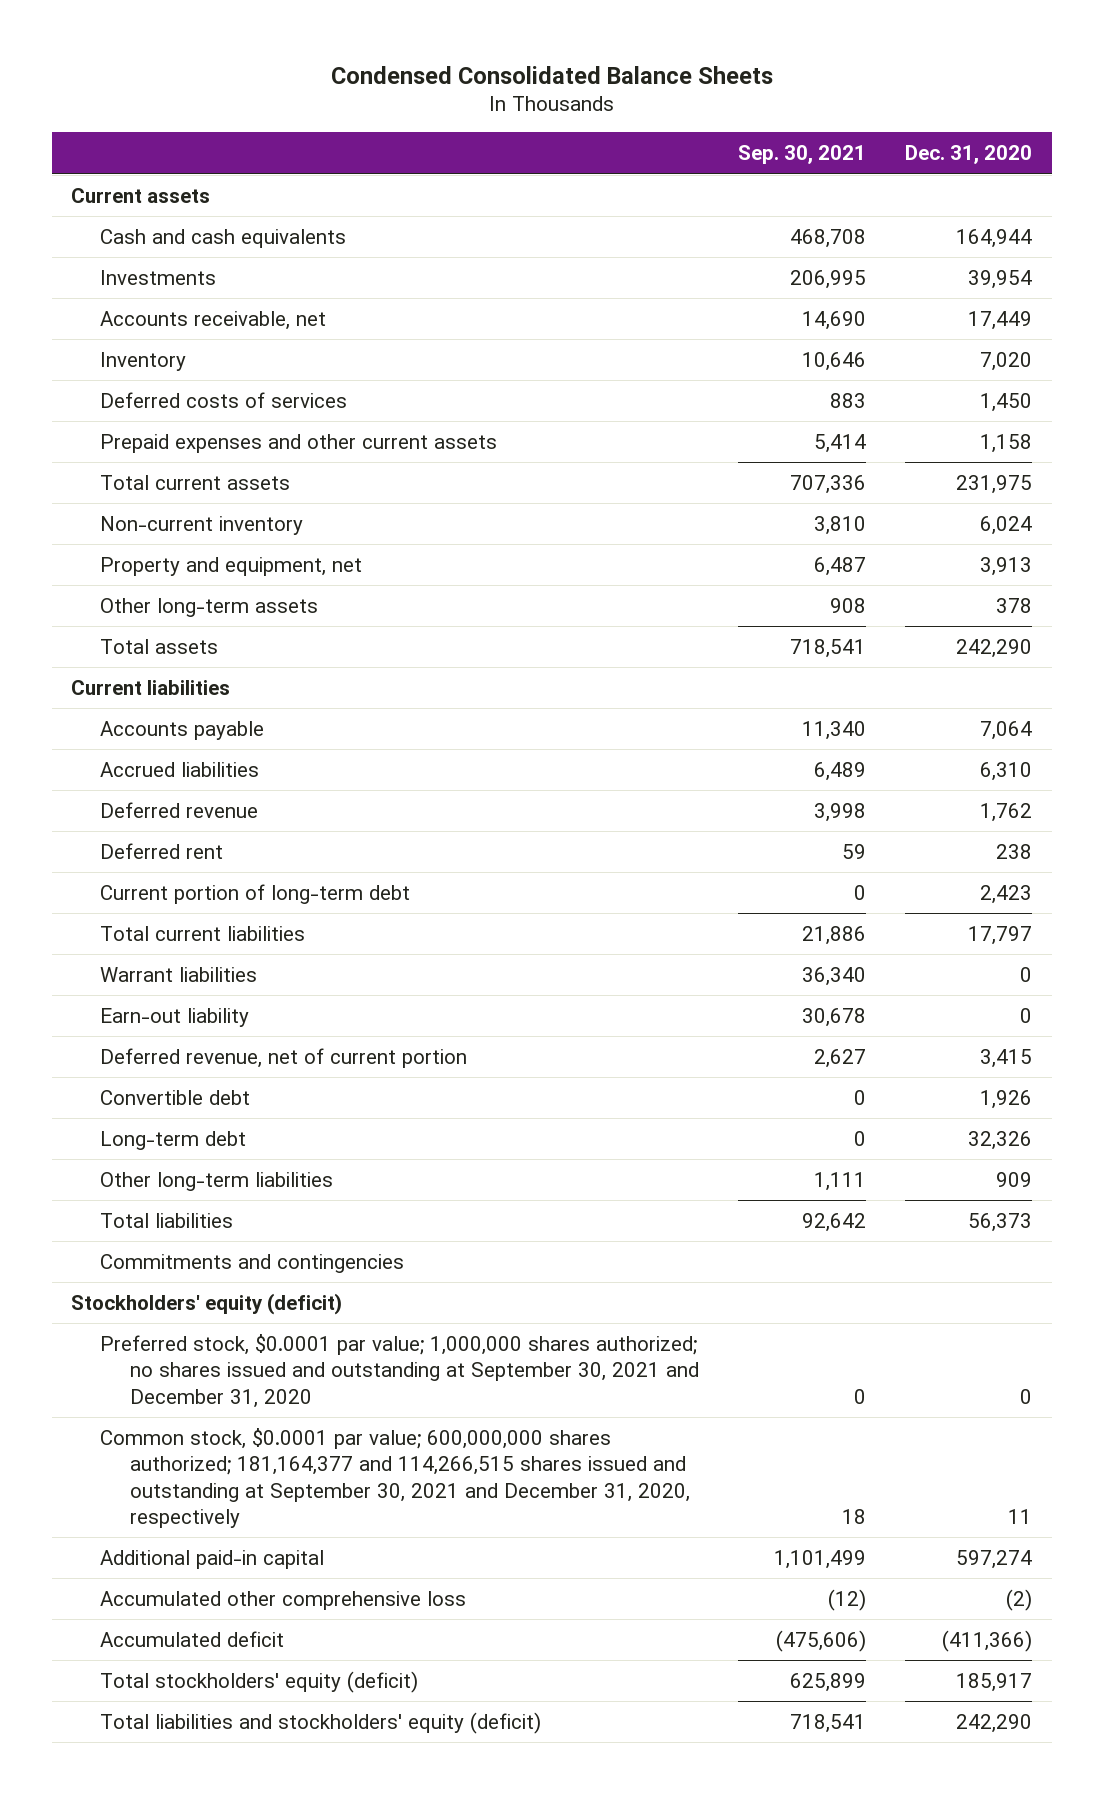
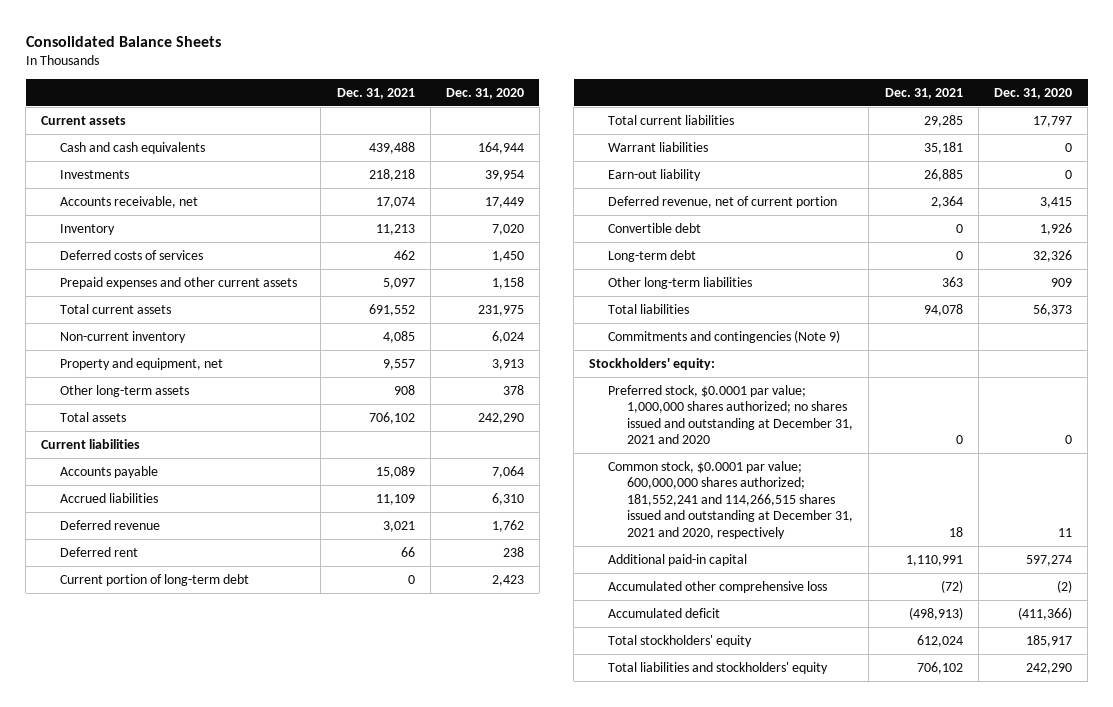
- Condensed Consolidated Balance Sheets
+ Consolidated Balance Sheets
- | Sep. 30, 2021 | Dec. 31, 2020
+ | Dec. 31, 2021 | Dec. 31, 2020
- Commitments and contingencies
- Stockholders' equity (deficit)
- Preferred stock, $0.0001 par value; 1,000,000 shares authorized; no shares issued and outstanding at September 30, 2021 and December 31, 2020 | 0 | 0
- Common stock, $0.0001 par value; 600,000,000 shares authorized; 181,164,377 and 114,266,515 shares issued and outstanding at September 30, 2021 and December 31, 2020, respectively | 18 | 11
+ Commitments and contingencies (Note 9)
+ Stockholders' equity:
+ Preferred stock, $0.0001 par value; 1,000,000 shares authorized; no shares issued and outstanding at December 31, 2021 and 2020 | 0 | 0
+ Common stock, $0.0001 par value; 600,000,000 shares authorized; 181,552,241 and 114,266,515 shares issued and outstanding at December 31, 2021 and 2020, respectively | 18 | 11
- Total stockholders' equity (deficit) | 625,899 | 185,917
- Total liabilities and stockholders' equity (deficit) | 718,541 | 242,290
+ Total stockholders' equity | 612,024 | 185,917
+ Total liabilities and stockholders' equity | 706,102 | 242,290

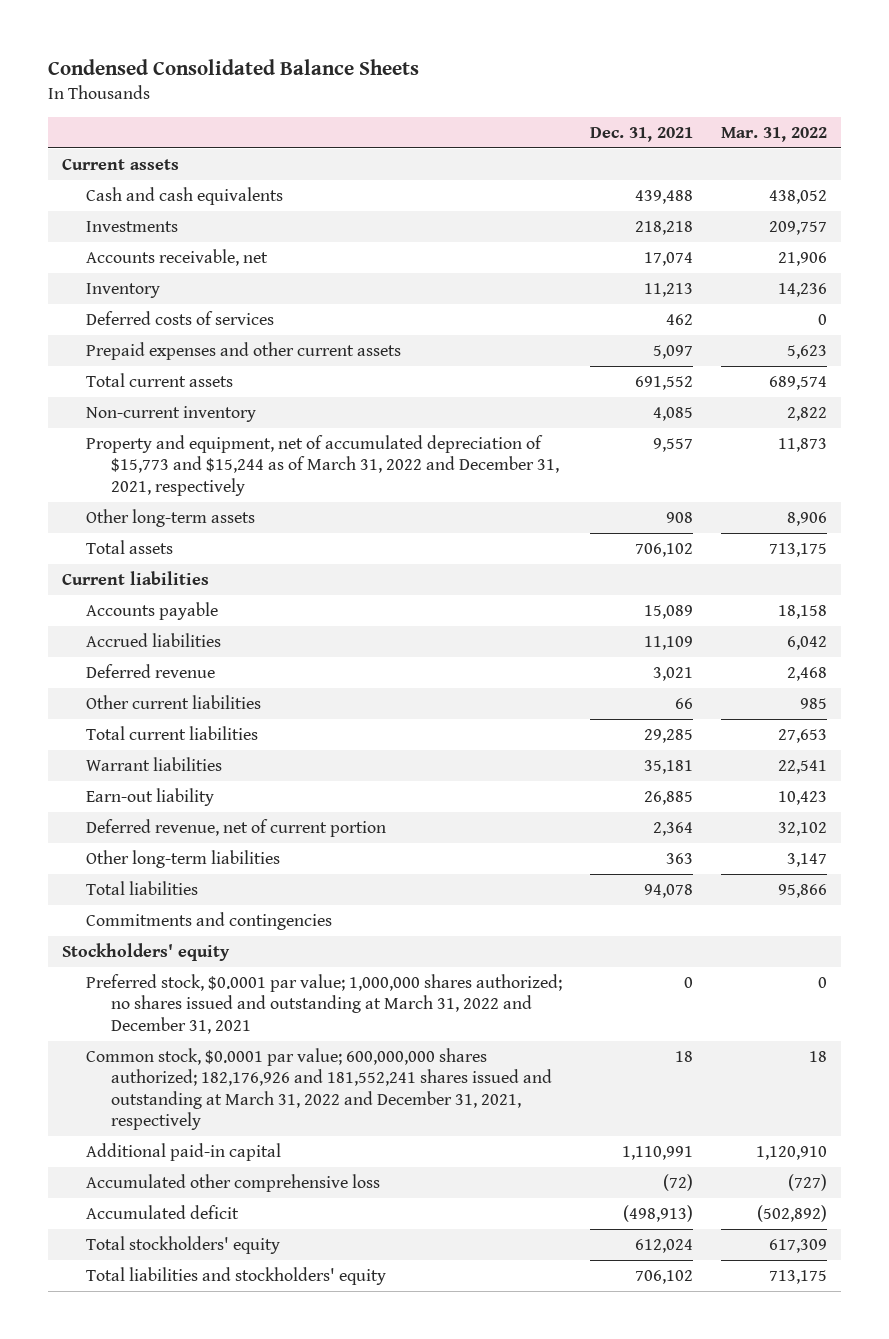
- Consolidated Balance Sheets
+ Condensed Consolidated Balance Sheets
- | Dec. 31, 2021 | Dec. 31, 2020
+ | Dec. 31, 2021 | Mar. 31, 2022
- Property and equipment, net | 9,557 | 3,913
+ Property and equipment, net of accumulated depreciation of $15,773 and $15,244 as of March 31, 2022 and December 31, 2021, respectively | 9,557 | 11,873
- Deferred rent | 66 | 238
- Current portion of long-term debt | 0 | 2,423
+ Other current liabilities | 66 | 985
- Convertible debt | 0 | 1,926
- Long-term debt | 0 | 32,326
- Commitments and contingencies (Note 9)
- Stockholders' equity:
- Preferred stock, $0.0001 par value; 1,000,000 shares authorized; no shares issued and outstanding at December 31, 2021 and 2020 | 0 | 0
- Common stock, $0.0001 par value; 600,000,000 shares authorized; 181,552,241 and 114,266,515 shares issued and outstanding at December 31, 2021 and 2020, respectively | 18 | 11
+ Commitments and contingencies
+ Stockholders' equity
+ Preferred stock, $0.0001 par value; 1,000,000 shares authorized; no shares issued and outstanding at March 31, 2022 and December 31, 2021 | 0 | 0
+ Common stock, $0.0001 par value; 600,000,000 shares authorized; 182,176,926 and 181,552,241 shares issued and outstanding at March 31, 2022 and December 31, 2021, respectively | 18 | 18

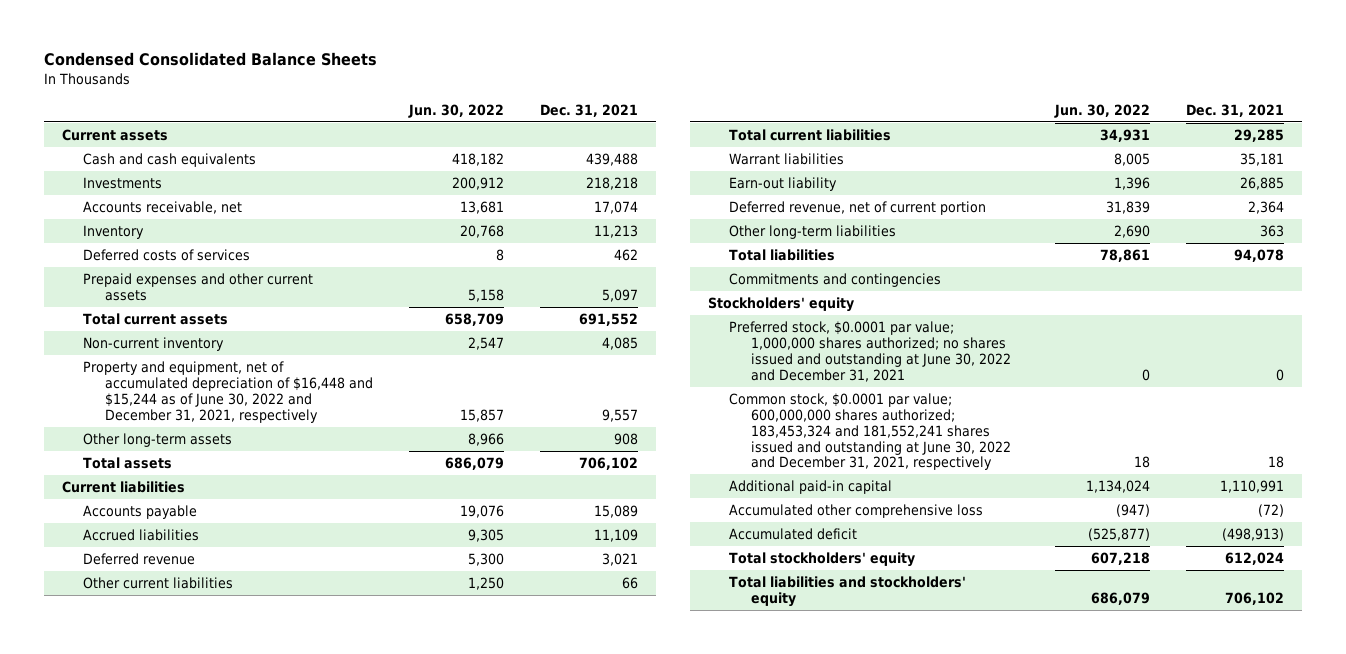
- | Dec. 31, 2021 | Mar. 31, 2022
+ | Jun. 30, 2022 | Dec. 31, 2021
- Property and equipment, net of accumulated depreciation of $15,773 and $15,244 as of March 31, 2022 and December 31, 2021, respectively | 9,557 | 11,873
+ Property and equipment, net of accumulated depreciation of $16,448 and $15,244 as of June 30, 2022 and December 31, 2021, respectively | 15,857 | 9,557
- Preferred stock, $0.0001 par value; 1,000,000 shares authorized; no shares issued and outstanding at March 31, 2022 and December 31, 2021 | 0 | 0
- Common stock, $0.0001 par value; 600,000,000 shares authorized; 182,176,926 and 181,552,241 shares issued and outstanding at March 31, 2022 and December 31, 2021, respectively | 18 | 18
+ Preferred stock, $0.0001 par value; 1,000,000 shares authorized; no shares issued and outstanding at June 30, 2022 and December 31, 2021 | 0 | 0
+ Common stock, $0.0001 par value; 600,000,000 shares authorized; 183,453,324 and 181,552,241 shares issued and outstanding at June 30, 2022 and December 31, 2021, respectively | 18 | 18

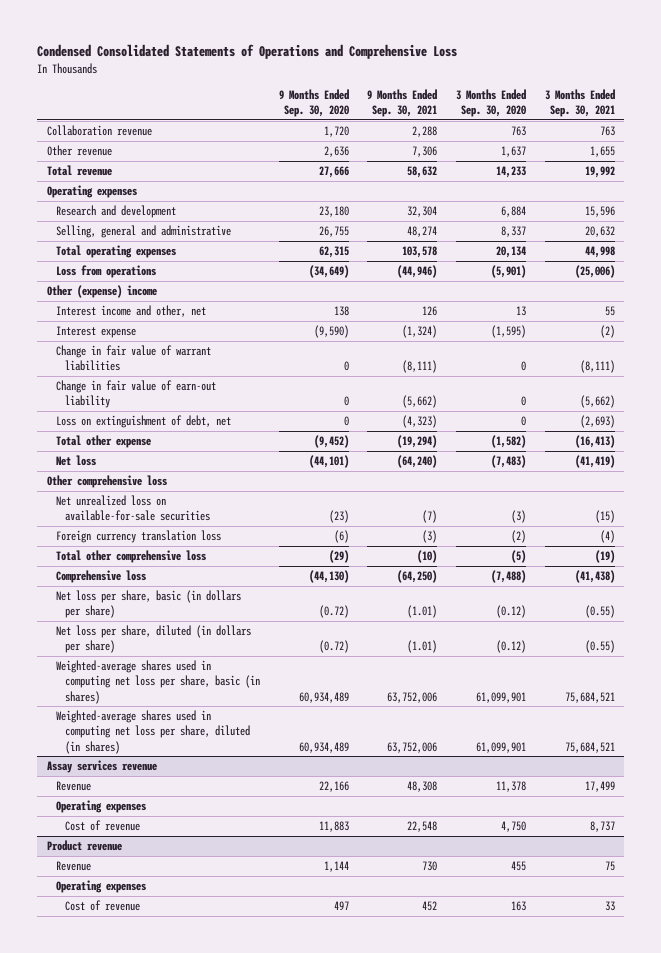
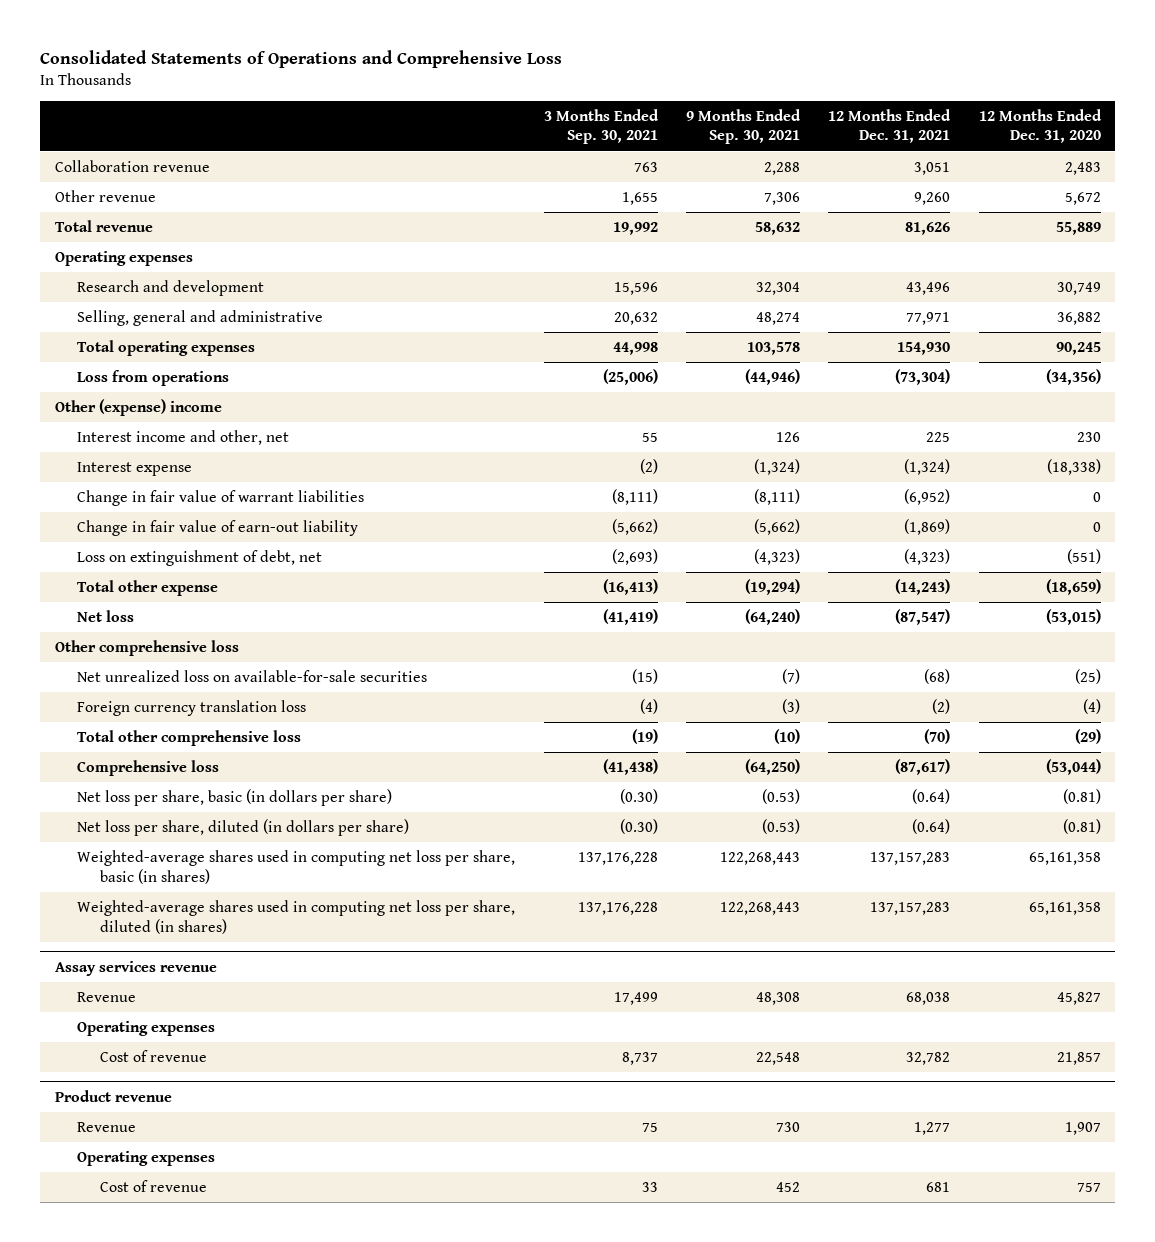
- Condensed Consolidated Statements of Operations and Comprehensive Loss
+ Consolidated Statements of Operations and Comprehensive Loss
- | 9 Months Ended Sep. 30, 2020 | 9 Months Ended Sep. 30, 2021 | 3 Months Ended Sep. 30, 2020 | 3 Months Ended Sep. 30, 2021
+ | 3 Months Ended Sep. 30, 2021 | 9 Months Ended Sep. 30, 2021 | 12 Months Ended Dec. 31, 2021 | 12 Months Ended Dec. 31, 2020
- Net loss per share, basic (in dollars per share) | (0.72) | (1.01) | (0.12) | (0.55)
- Net loss per share, diluted (in dollars per share) | (0.72) | (1.01) | (0.12) | (0.55)
- Weighted-average shares used in computing net loss per share, basic (in shares) | 60,934,489 | 63,752,006 | 61,099,901 | 75,684,521
- Weighted-average shares used in computing net loss per share, diluted (in shares) | 60,934,489 | 63,752,006 | 61,099,901 | 75,684,521
+ Net loss per share, basic (in dollars per share) | (0.30) | (0.53) | (0.64) | (0.81)
+ Net loss per share, diluted (in dollars per share) | (0.30) | (0.53) | (0.64) | (0.81)
+ Weighted-average shares used in computing net loss per share, basic (in shares) | 137,176,228 | 122,268,443 | 137,157,283 | 65,161,358
+ Weighted-average shares used in computing net loss per share, diluted (in shares) | 137,176,228 | 122,268,443 | 137,157,283 | 65,161,358

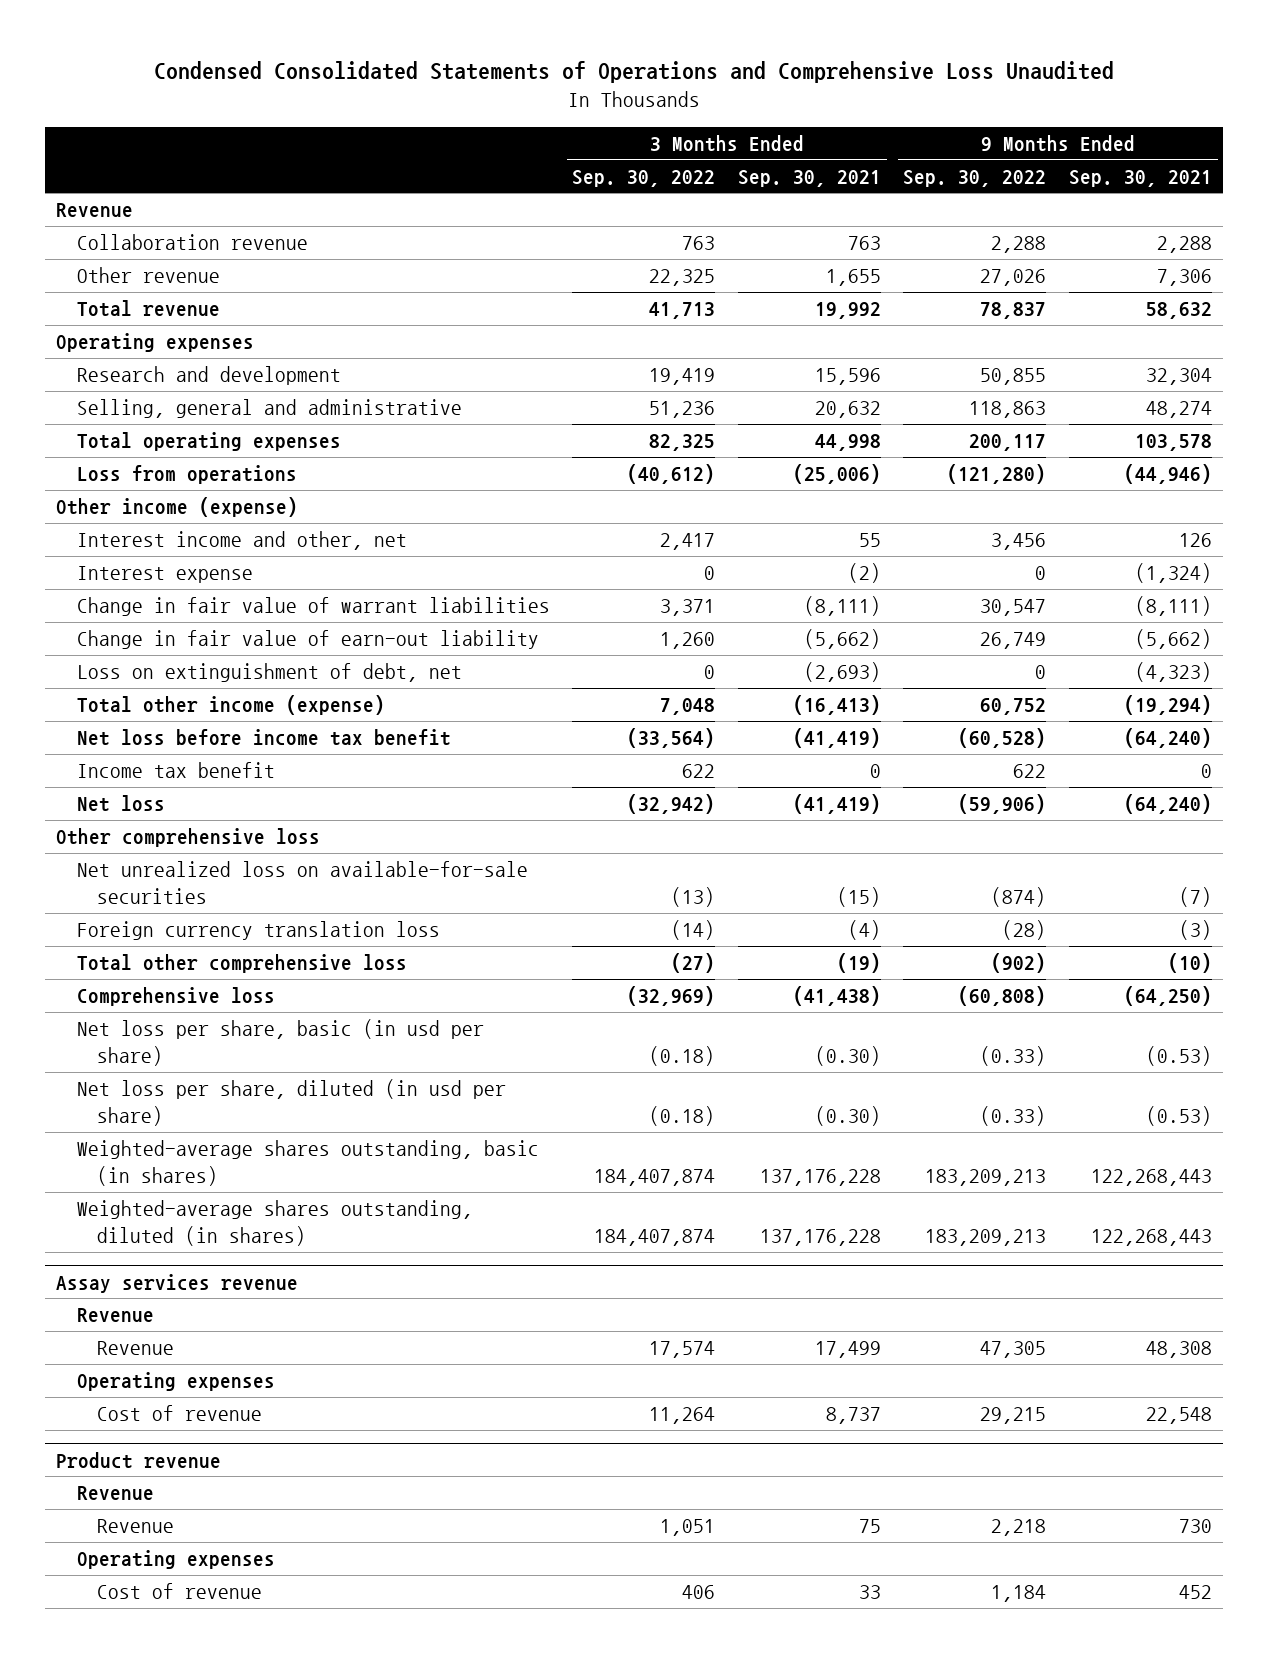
- Consolidated Statements of Operations and Comprehensive Loss
+ Condensed Consolidated Statements of Operations and Comprehensive Loss Unaudited
- | 3 Months Ended Sep. 30, 2021 | 9 Months Ended Sep. 30, 2021 | 12 Months Ended Dec. 31, 2021 | 12 Months Ended Dec. 31, 2020
+ | 3 Months Ended Sep. 30, 2022 | 3 Months Ended Sep. 30, 2021 | 9 Months Ended Sep. 30, 2022 | 9 Months Ended Sep. 30, 2021
+ Revenue
- Other (expense) income
+ Other income (expense)
- Total other expense | (16,413) | (19,294) | (14,243) | (18,659)
+ Total other income (expense) | 7,048 | (16,413) | 60,752 | (19,294)
+ Net loss before income tax benefit | (33,564) | (41,419) | (60,528) | (64,240)
+ Income tax benefit | 622 | 0 | 622 | 0
- Net loss per share, basic (in dollars per share) | (0.30) | (0.53) | (0.64) | (0.81)
- Net loss per share, diluted (in dollars per share) | (0.30) | (0.53) | (0.64) | (0.81)
- Weighted-average shares used in computing net loss per share, basic (in shares) | 137,176,228 | 122,268,443 | 137,157,283 | 65,161,358
- Weighted-average shares used in computing net loss per share, diluted (in shares) | 137,176,228 | 122,268,443 | 137,157,283 | 65,161,358
+ Net loss per share, basic (in usd per share) | (0.18) | (0.30) | (0.33) | (0.53)
+ Net loss per share, diluted (in usd per share) | (0.18) | (0.30) | (0.33) | (0.53)
+ Weighted-average shares outstanding, basic (in shares) | 184,407,874 | 137,176,228 | 183,209,213 | 122,268,443
+ Weighted-average shares outstanding, diluted (in shares) | 184,407,874 | 137,176,228 | 183,209,213 | 122,268,443
@ Assay services revenue
+ Revenue
@ Product revenue
+ Revenue

